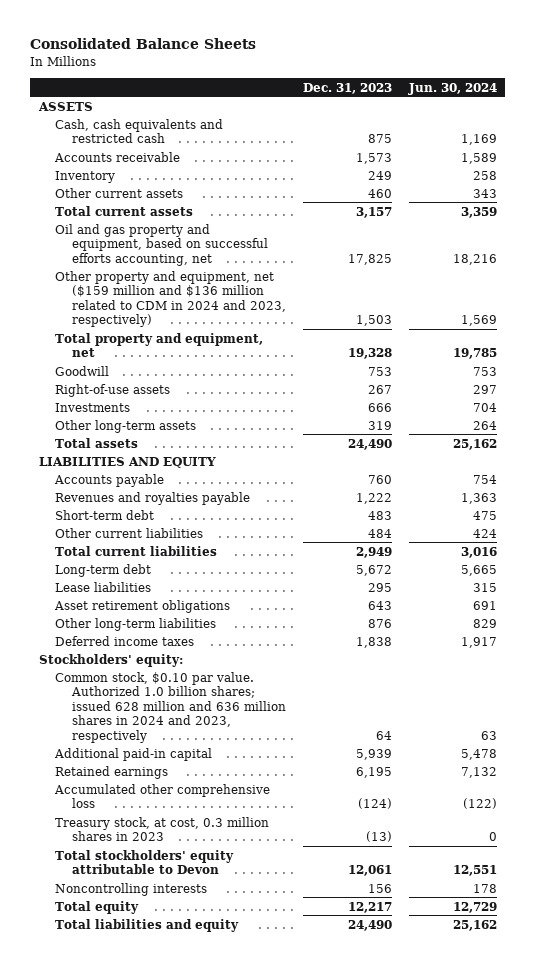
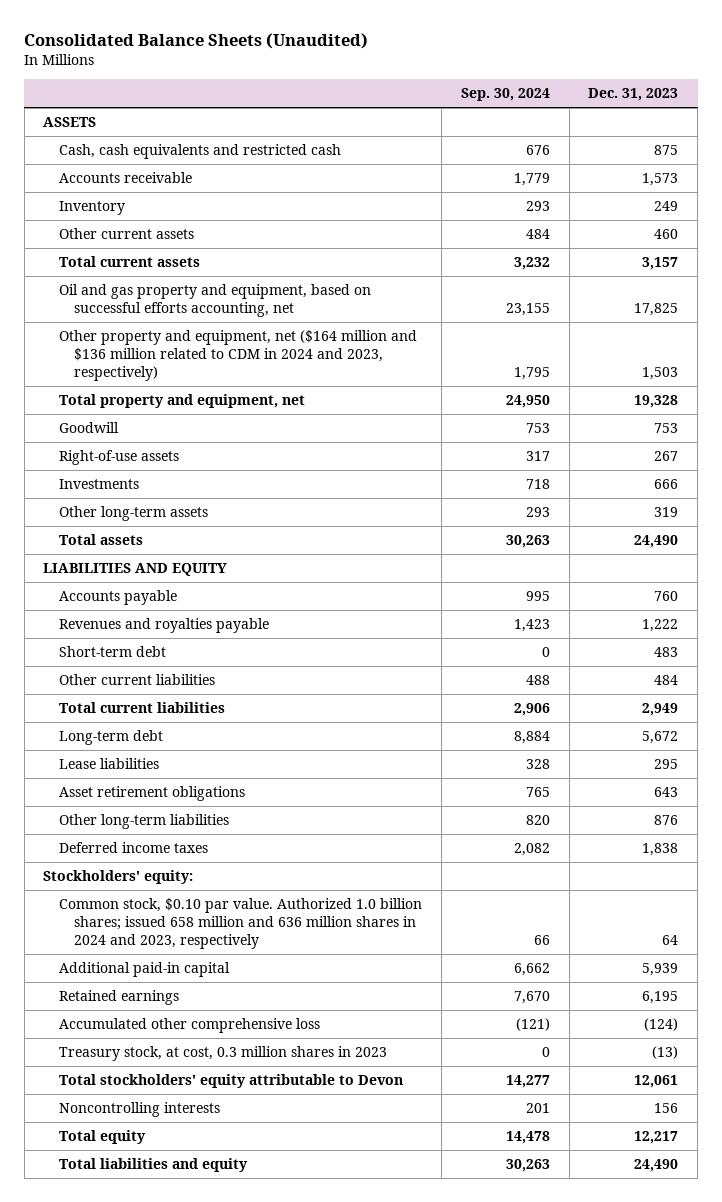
- Consolidated Balance Sheets
+ Consolidated Balance Sheets (Unaudited)
- | Dec. 31, 2023 | Jun. 30, 2024
+ | Sep. 30, 2024 | Dec. 31, 2023
- Other property and equipment, net ($159 million and $136 million related to CDM in 2024 and 2023, respectively) | 1,503 | 1,569
+ Other property and equipment, net ($164 million and $136 million related to CDM in 2024 and 2023, respectively) | 1,795 | 1,503
- Common stock, $0.10 par value. Authorized 1.0 billion shares; issued 628 million and 636 million shares in 2024 and 2023, respectively | 64 | 63
+ Common stock, $0.10 par value. Authorized 1.0 billion shares; issued 658 million and 636 million shares in 2024 and 2023, respectively | 66 | 64

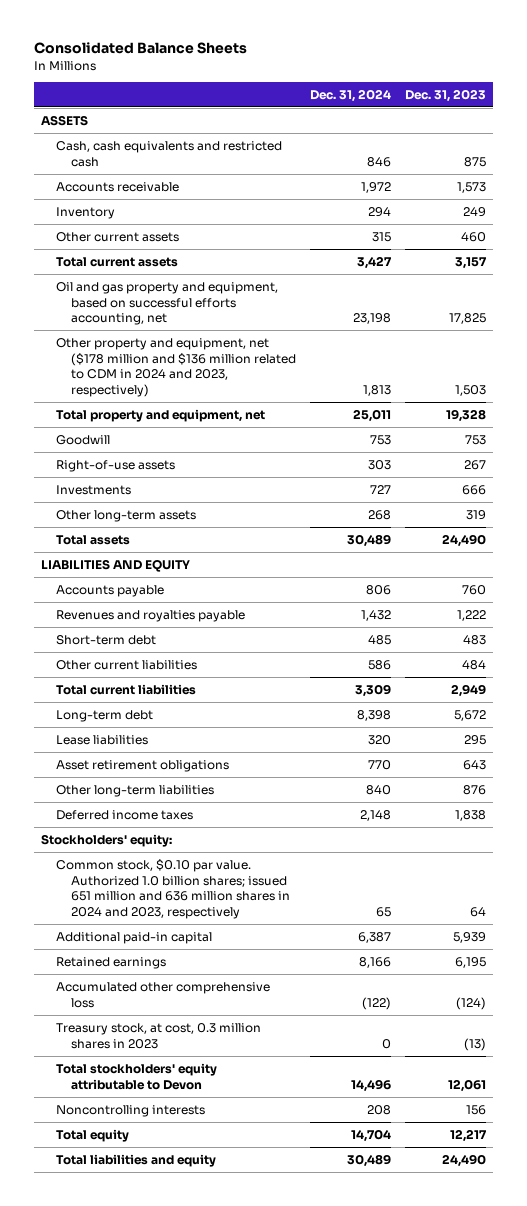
- Consolidated Balance Sheets (Unaudited)
+ Consolidated Balance Sheets
- | Sep. 30, 2024 | Dec. 31, 2023
+ | Dec. 31, 2024 | Dec. 31, 2023
- Other property and equipment, net ($164 million and $136 million related to CDM in 2024 and 2023, respectively) | 1,795 | 1,503
+ Other property and equipment, net ($178 million and $136 million related to CDM in 2024 and 2023, respectively) | 1,813 | 1,503
- Common stock, $0.10 par value. Authorized 1.0 billion shares; issued 658 million and 636 million shares in 2024 and 2023, respectively | 66 | 64
+ Common stock, $0.10 par value. Authorized 1.0 billion shares; issued 651 million and 636 million shares in 2024 and 2023, respectively | 65 | 64

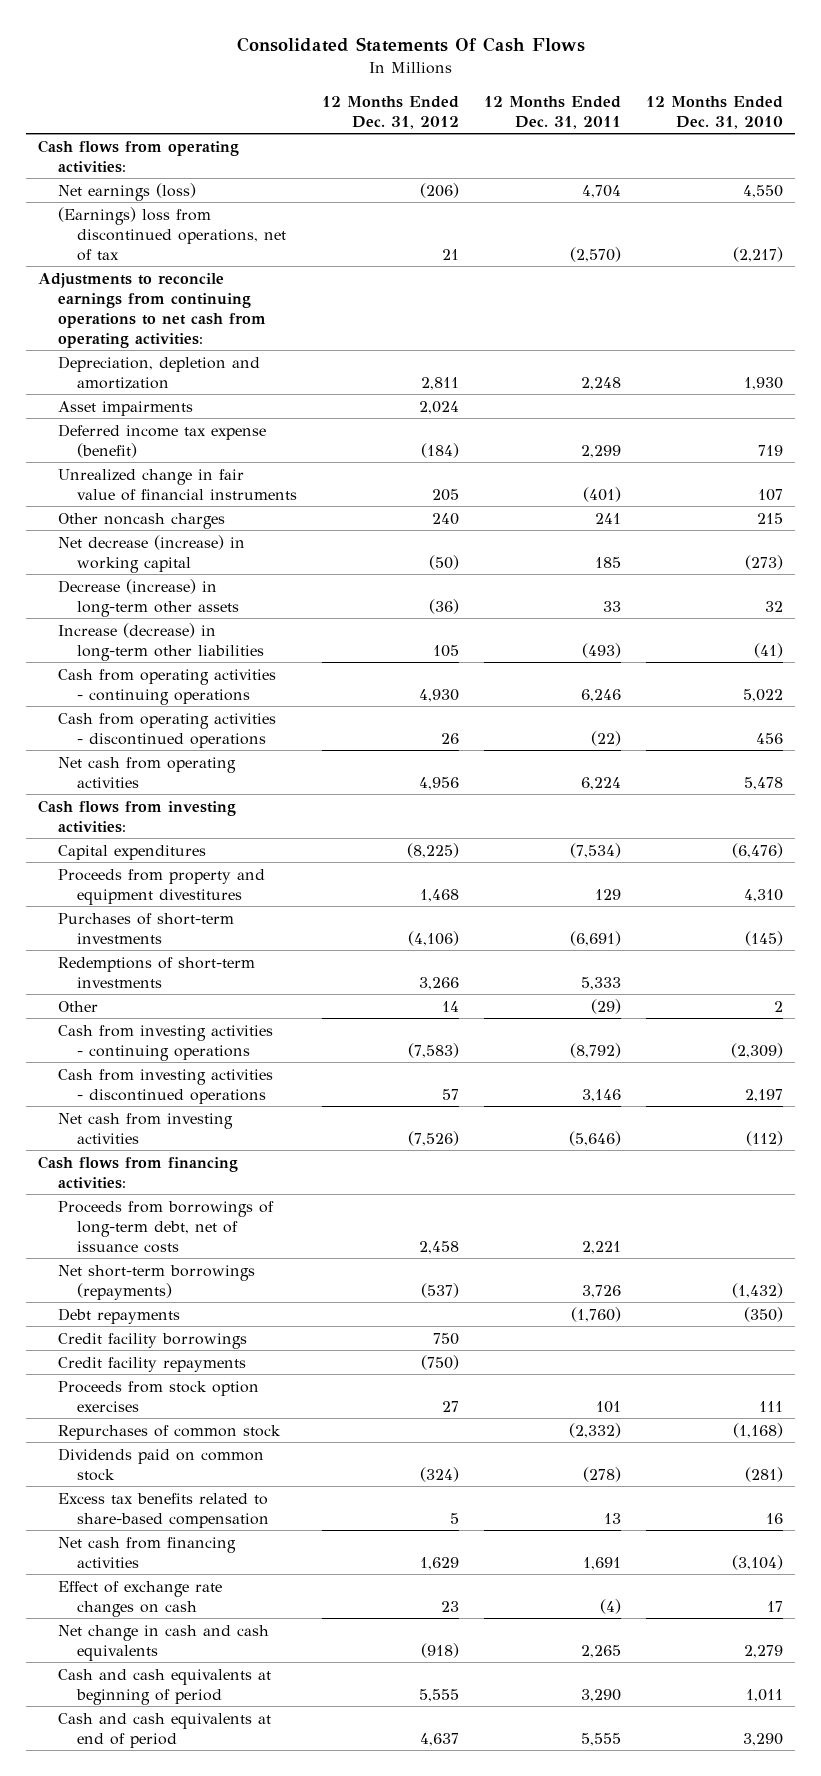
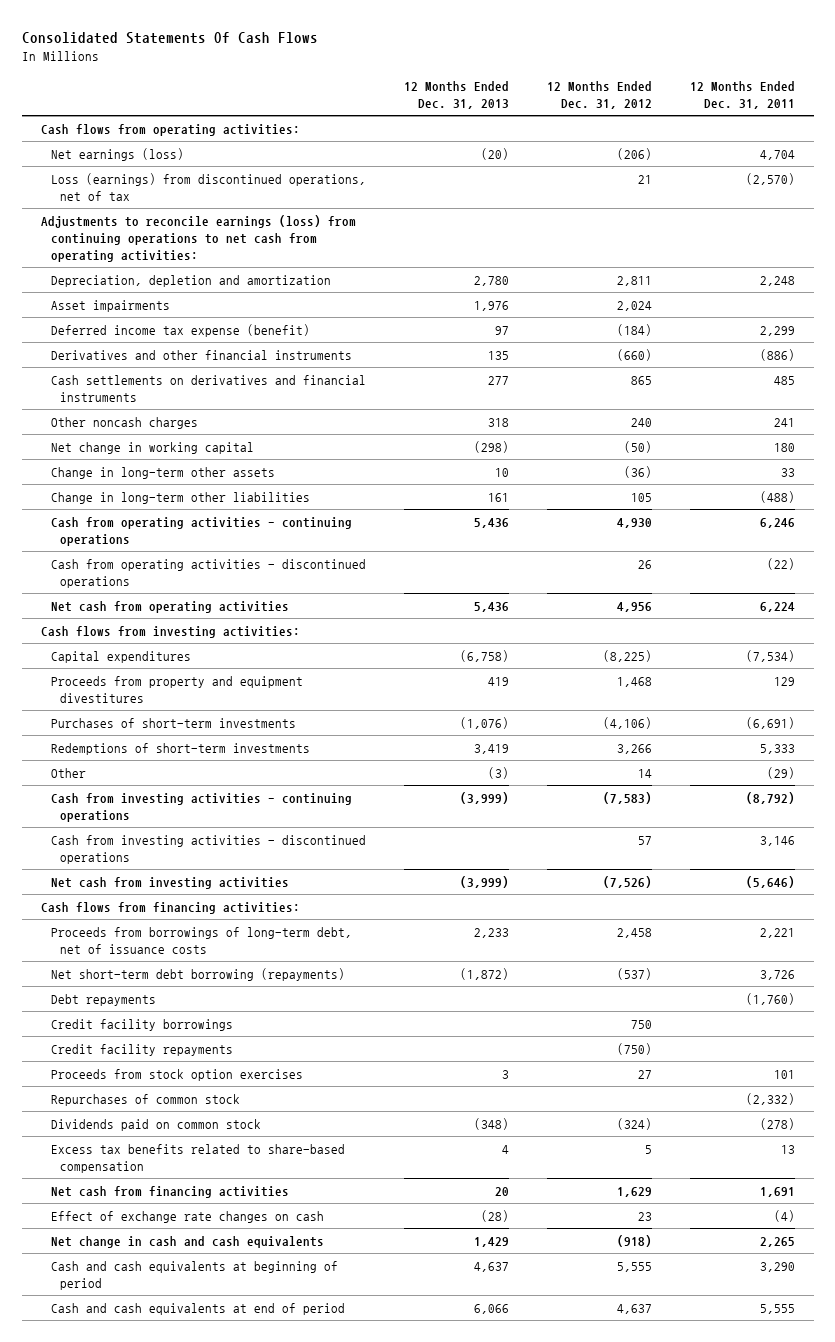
- | 12 Months Ended Dec. 31, 2012 | 12 Months Ended Dec. 31, 2011 | 12 Months Ended Dec. 31, 2010
+ | 12 Months Ended Dec. 31, 2013 | 12 Months Ended Dec. 31, 2012 | 12 Months Ended Dec. 31, 2011
- (Earnings) loss from discontinued operations, net of tax | 21 | (2,570) | (2,217)
- Adjustments to reconcile earnings from continuing operations to net cash from operating activities:
+ Loss (earnings) from discontinued operations, net of tax | | 21 | (2,570)
+ Adjustments to reconcile earnings (loss) from continuing operations to net cash from operating activities:
- Unrealized change in fair value of financial instruments | 205 | (401) | 107
+ Derivatives and other financial instruments | 135 | (660) | (886)
+ Cash settlements on derivatives and financial instruments | 277 | 865 | 485
- Net decrease (increase) in working capital | (50) | 185 | (273)
- Decrease (increase) in long-term other assets | (36) | 33 | 32
- Increase (decrease) in long-term other liabilities | 105 | (493) | (41)
+ Net change in working capital | (298) | (50) | 180
+ Change in long-term other assets | 10 | (36) | 33
+ Change in long-term other liabilities | 161 | 105 | (488)
- Net short-term borrowings (repayments) | (537) | 3,726 | (1,432)
+ Net short-term debt borrowing (repayments) | (1,872) | (537) | 3,726

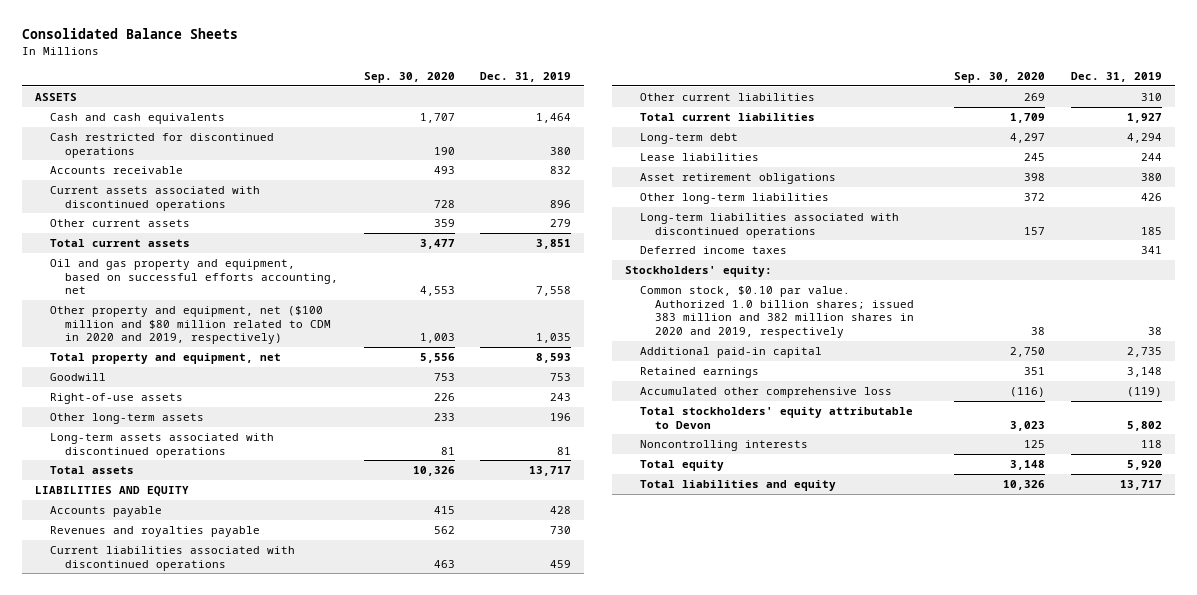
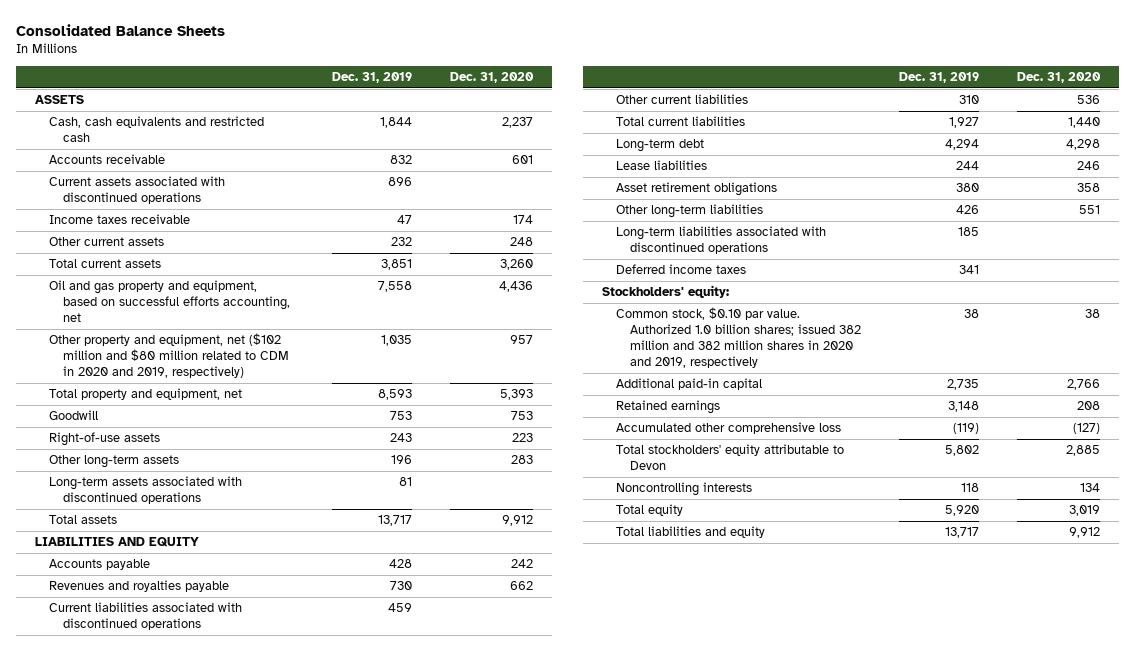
- | Sep. 30, 2020 | Dec. 31, 2019
+ | Dec. 31, 2019 | Dec. 31, 2020
- Cash and cash equivalents | 1,707 | 1,464
- Cash restricted for discontinued operations | 190 | 380
+ Cash, cash equivalents and restricted cash | 1,844 | 2,237
- Other current assets | 359 | 279
+ Income taxes receivable | 47 | 174
+ Other current assets | 232 | 248
- Other property and equipment, net ($100 million and $80 million related to CDM in 2020 and 2019, respectively) | 1,003 | 1,035
+ Other property and equipment, net ($102 million and $80 million related to CDM in 2020 and 2019, respectively) | 1,035 | 957
- Common stock, $0.10 par value. Authorized 1.0 billion shares; issued 383 million and 382 million shares in 2020 and 2019, respectively | 38 | 38
+ Common stock, $0.10 par value. Authorized 1.0 billion shares; issued 382 million and 382 million shares in 2020 and 2019, respectively | 38 | 38

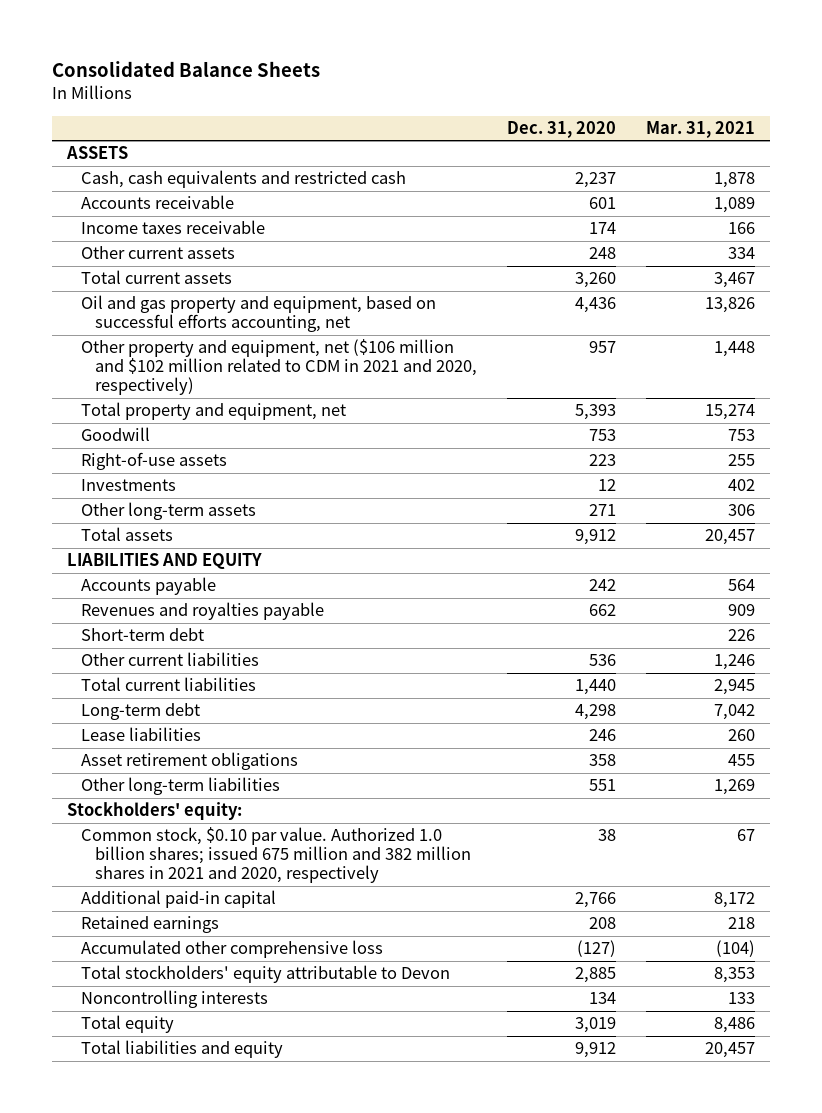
- | Dec. 31, 2019 | Dec. 31, 2020
+ | Dec. 31, 2020 | Mar. 31, 2021
- Current assets associated with discontinued operations | 896 |
- Other property and equipment, net ($102 million and $80 million related to CDM in 2020 and 2019, respectively) | 1,035 | 957
+ Other property and equipment, net ($106 million and $102 million related to CDM in 2021 and 2020, respectively) | 957 | 1,448
- Other long-term assets | 196 | 283
- Long-term assets associated with discontinued operations | 81 |
+ Investments | 12 | 402
+ Other long-term assets | 271 | 306
- Current liabilities associated with discontinued operations | 459 |
+ Short-term debt | | 226
- Long-term liabilities associated with discontinued operations | 185 |
- Deferred income taxes | 341 |
- Common stock, $0.10 par value. Authorized 1.0 billion shares; issued 382 million and 382 million shares in 2020 and 2019, respectively | 38 | 38
+ Common stock, $0.10 par value. Authorized 1.0 billion shares; issued 675 million and 382 million shares in 2021 and 2020, respectively | 38 | 67

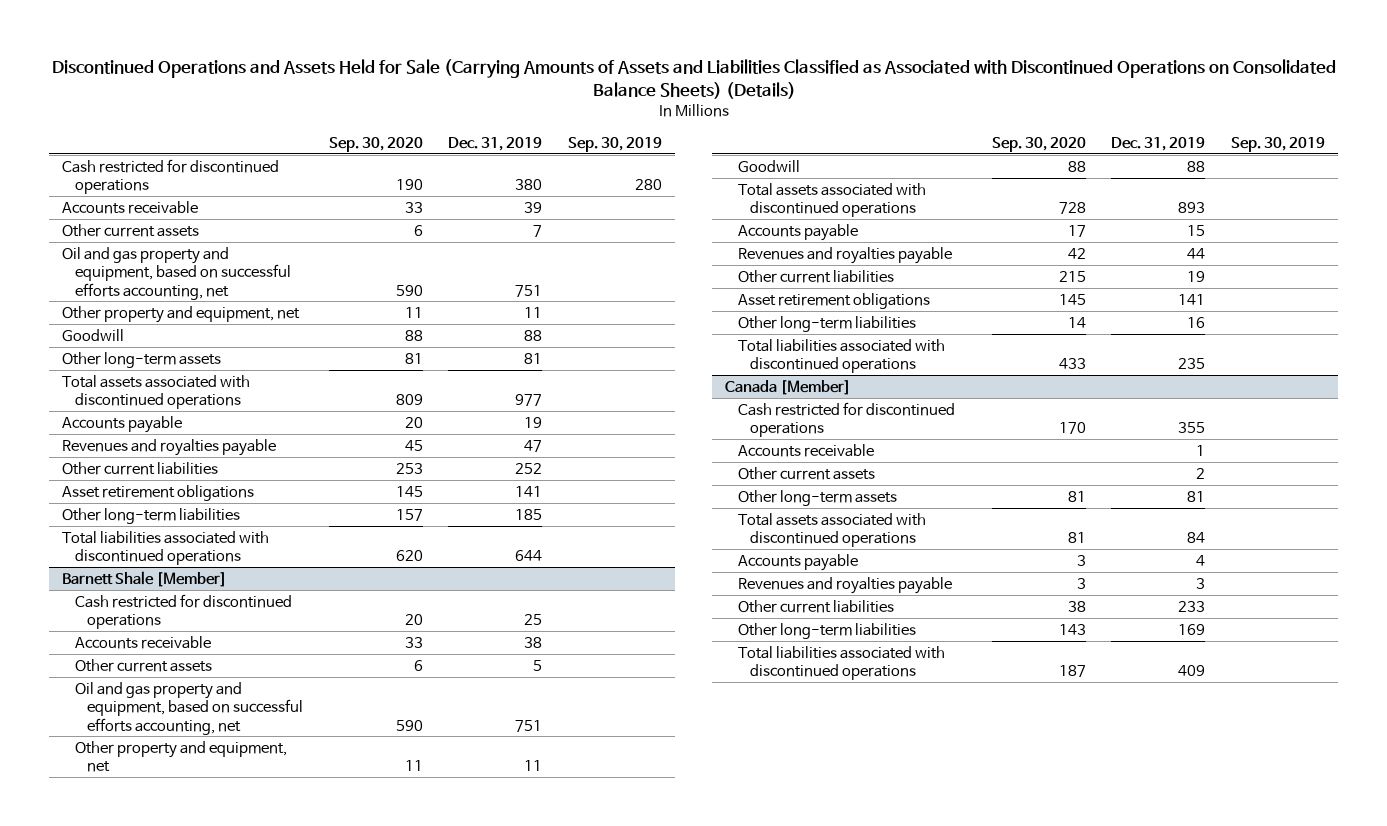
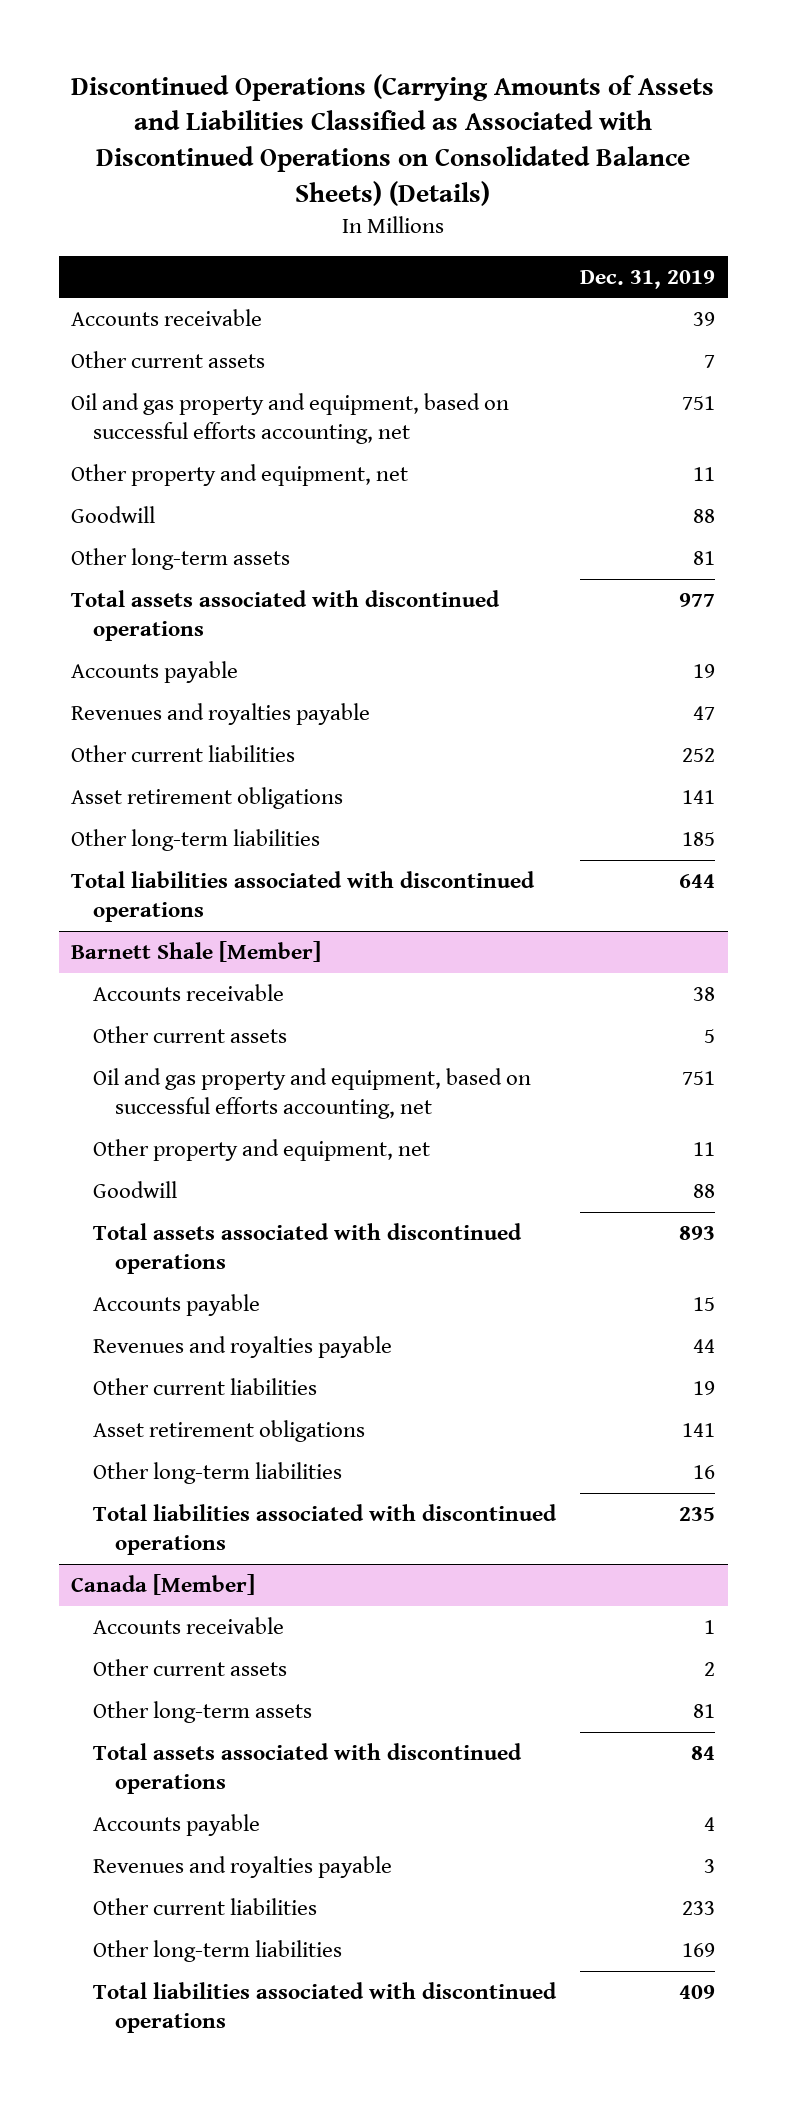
- Discontinued Operations and Assets Held for Sale (Carrying Amounts of Assets and Liabilities Classified as Associated with Discontinued Operations on Consolidated Balance Sheets) (Details)
+ Discontinued Operations (Carrying Amounts of Assets and Liabilities Classified as Associated with Discontinued Operations on Consolidated Balance Sheets) (Details)
- | Sep. 30, 2020 | Dec. 31, 2019 | Sep. 30, 2019
+ | Dec. 31, 2019
- Cash restricted for discontinued operations | 190 | 380 | 280
@ Barnett Shale [Member]
- Cash restricted for discontinued operations | 20 | 25 |
@ Canada [Member]
- Cash restricted for discontinued operations | 170 | 355 |

